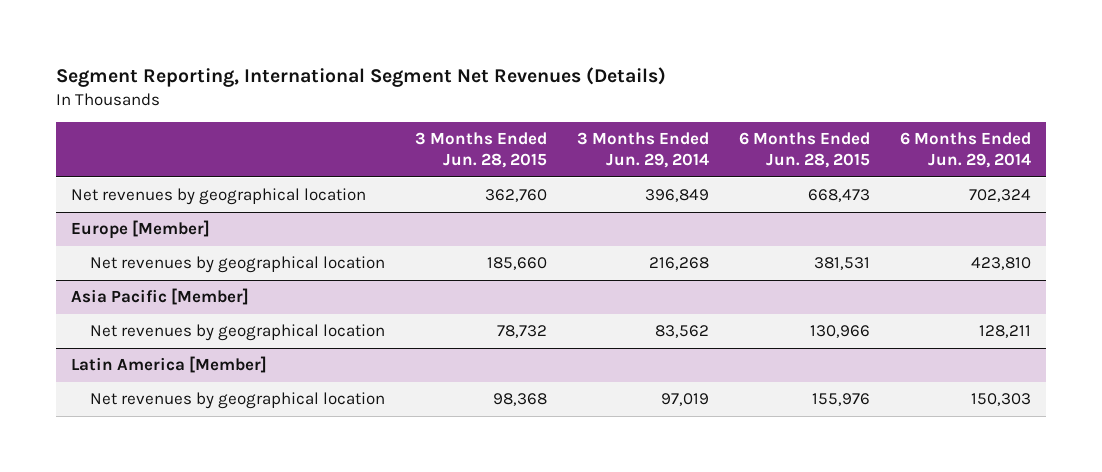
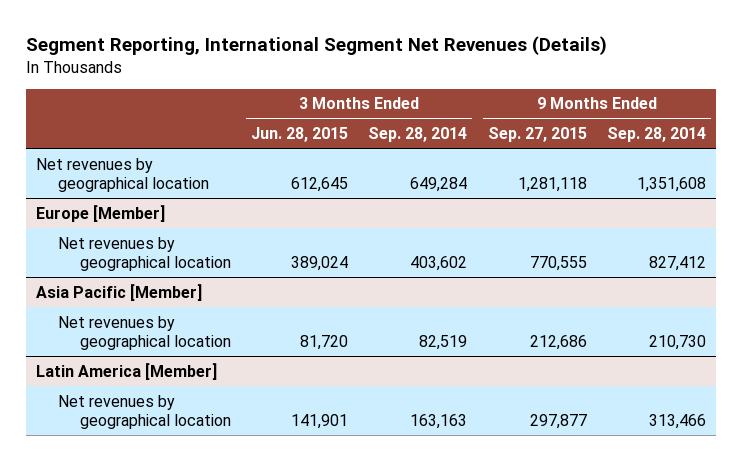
- | 3 Months Ended Jun. 28, 2015 | 3 Months Ended Jun. 29, 2014 | 6 Months Ended Jun. 28, 2015 | 6 Months Ended Jun. 29, 2014
+ | 3 Months Ended Jun. 28, 2015 | 3 Months Ended Sep. 28, 2014 | 9 Months Ended Sep. 27, 2015 | 9 Months Ended Sep. 28, 2014
- Net revenues by geographical location | 362,760 | 396,849 | 668,473 | 702,324
+ Net revenues by geographical location | 612,645 | 649,284 | 1,281,118 | 1,351,608
@ Europe [Member]
- Net revenues by geographical location | 185,660 | 216,268 | 381,531 | 423,810
+ Net revenues by geographical location | 389,024 | 403,602 | 770,555 | 827,412
@ Asia Pacific [Member]
- Net revenues by geographical location | 78,732 | 83,562 | 130,966 | 128,211
+ Net revenues by geographical location | 81,720 | 82,519 | 212,686 | 210,730
@ Latin America [Member]
- Net revenues by geographical location | 98,368 | 97,019 | 155,976 | 150,303
+ Net revenues by geographical location | 141,901 | 163,163 | 297,877 | 313,466

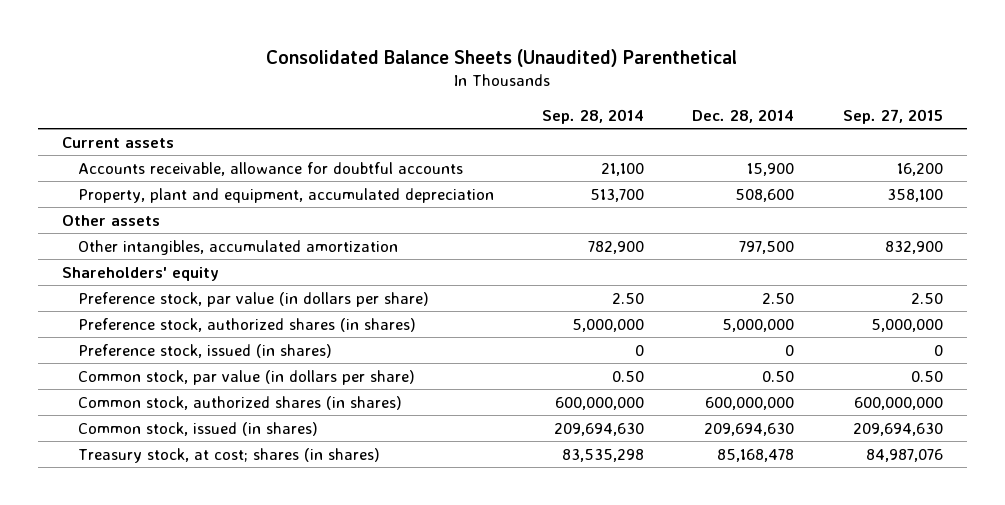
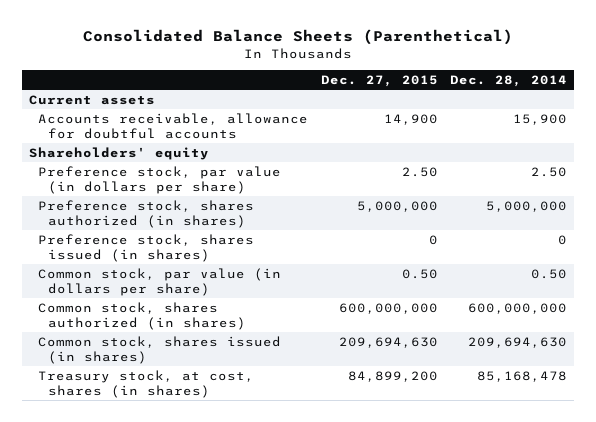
- Consolidated Balance Sheets (Unaudited) Parenthetical
+ Consolidated Balance Sheets (Parenthetical)
- | Sep. 28, 2014 | Dec. 28, 2014 | Sep. 27, 2015
+ | Dec. 27, 2015 | Dec. 28, 2014
- Property, plant and equipment, accumulated depreciation | 513,700 | 508,600 | 358,100
- Other assets
- Other intangibles, accumulated amortization | 782,900 | 797,500 | 832,900
- Preference stock, authorized shares (in shares) | 5,000,000 | 5,000,000 | 5,000,000
- Preference stock, issued (in shares) | 0 | 0 | 0
+ Preference stock, shares authorized (in shares) | 5,000,000 | 5,000,000
+ Preference stock, shares issued (in shares) | 0 | 0
- Common stock, authorized shares (in shares) | 600,000,000 | 600,000,000 | 600,000,000
- Common stock, issued (in shares) | 209,694,630 | 209,694,630 | 209,694,630
- Treasury stock, at cost; shares (in shares) | 83,535,298 | 85,168,478 | 84,987,076
+ Common stock, shares authorized (in shares) | 600,000,000 | 600,000,000
+ Common stock, shares issued (in shares) | 209,694,630 | 209,694,630
+ Treasury stock, at cost, shares (in shares) | 84,899,200 | 85,168,478

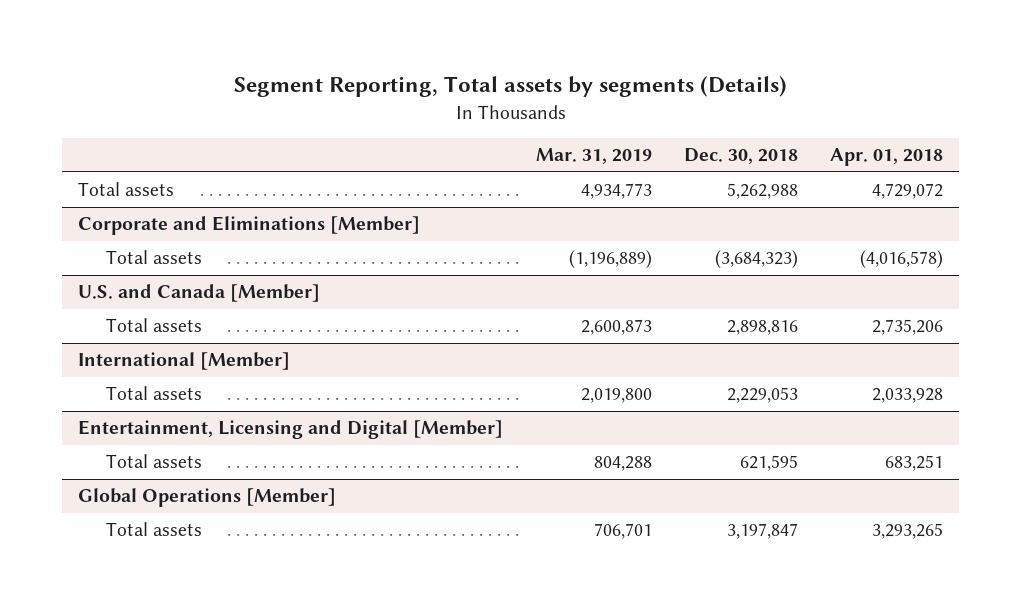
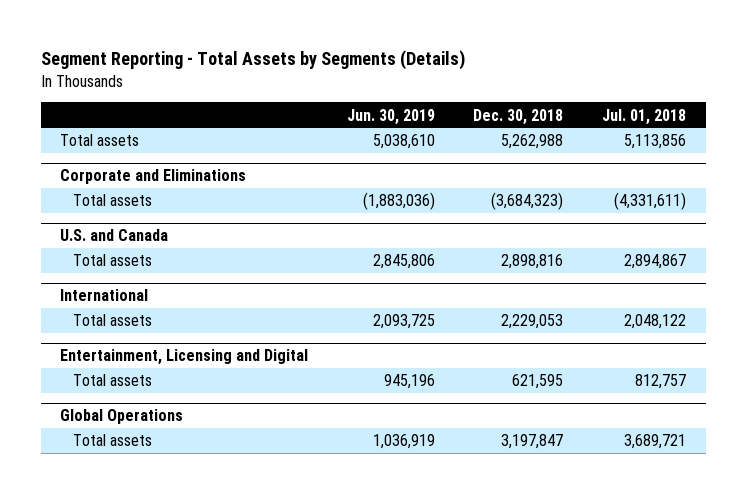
- Segment Reporting, Total assets by segments (Details)
+ Segment Reporting - Total Assets by Segments (Details)
- | Mar. 31, 2019 | Dec. 30, 2018 | Apr. 01, 2018
+ | Jun. 30, 2019 | Dec. 30, 2018 | Jul. 01, 2018
- Corporate and Eliminations [Member]
+ Corporate and Eliminations
- U.S. and Canada [Member]
+ U.S. and Canada
- International [Member]
+ International
- Entertainment, Licensing and Digital [Member]
+ Entertainment, Licensing and Digital
- Global Operations [Member]
+ Global Operations

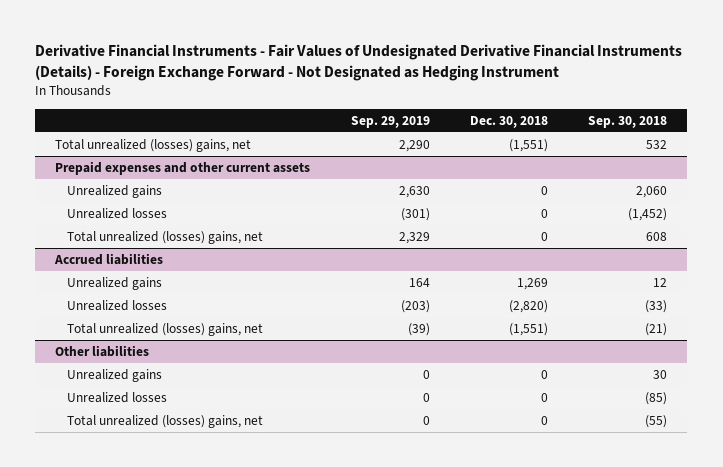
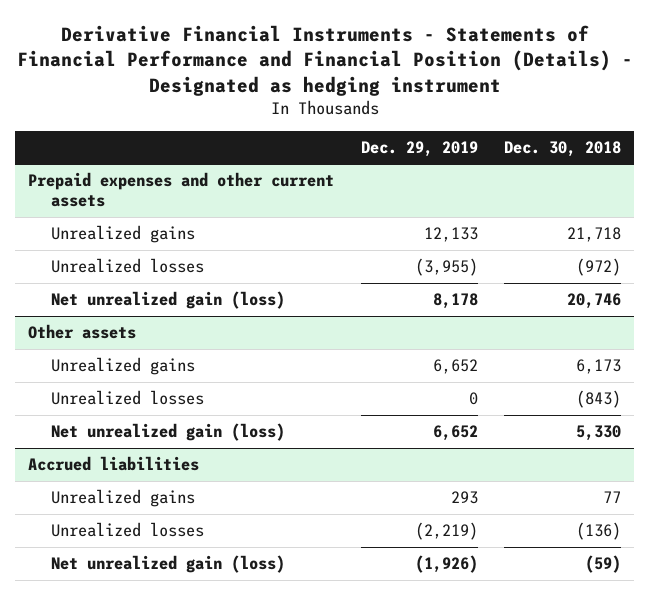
- Derivative Financial Instruments - Fair Values of Undesignated Derivative Financial Instruments (Details) - Foreign Exchange Forward - Not Designated as Hedging Instrument
+ Derivative Financial Instruments - Statements of Financial Performance and Financial Position (Details) - Designated as hedging instrument
- | Sep. 29, 2019 | Dec. 30, 2018 | Sep. 30, 2018
+ | Dec. 29, 2019 | Dec. 30, 2018
- Total unrealized (losses) gains, net | 2,290 | (1,551) | 532
@ Prepaid expenses and other current assets
- Unrealized gains | 2,630 | 0 | 2,060
- Unrealized losses | (301) | 0 | (1,452)
- Total unrealized (losses) gains, net | 2,329 | 0 | 608
+ Unrealized gains | 12,133 | 21,718
+ Unrealized losses | (3,955) | (972)
+ Net unrealized gain (loss) | 8,178 | 20,746
+ Other assets
+ Unrealized gains | 6,652 | 6,173
+ Unrealized losses | 0 | (843)
+ Net unrealized gain (loss) | 6,652 | 5,330
@ Accrued liabilities
- Unrealized gains | 164 | 1,269 | 12
- Unrealized losses | (203) | (2,820) | (33)
- Total unrealized (losses) gains, net | (39) | (1,551) | (21)
- Other liabilities
- Unrealized gains | 0 | 0 | 30
- Unrealized losses | 0 | 0 | (85)
- Total unrealized (losses) gains, net | 0 | 0 | (55)
@ Accrued liabilities
+ Unrealized gains | 293 | 77
+ Unrealized losses | (2,219) | (136)
+ Net unrealized gain (loss) | (1,926) | (59)

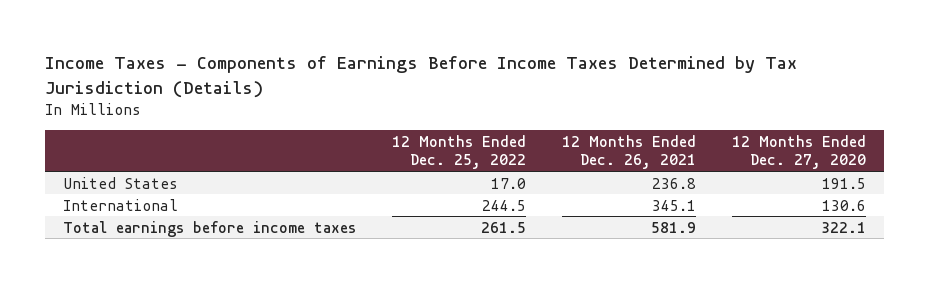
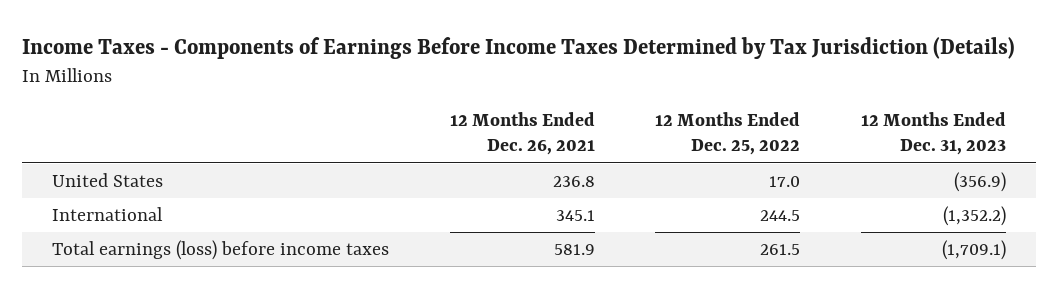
- | 12 Months Ended Dec. 25, 2022 | 12 Months Ended Dec. 26, 2021 | 12 Months Ended Dec. 27, 2020
+ | 12 Months Ended Dec. 26, 2021 | 12 Months Ended Dec. 25, 2022 | 12 Months Ended Dec. 31, 2023
- Total earnings before income taxes | 261.5 | 581.9 | 322.1
+ Total earnings (loss) before income taxes | 581.9 | 261.5 | (1,709.1)

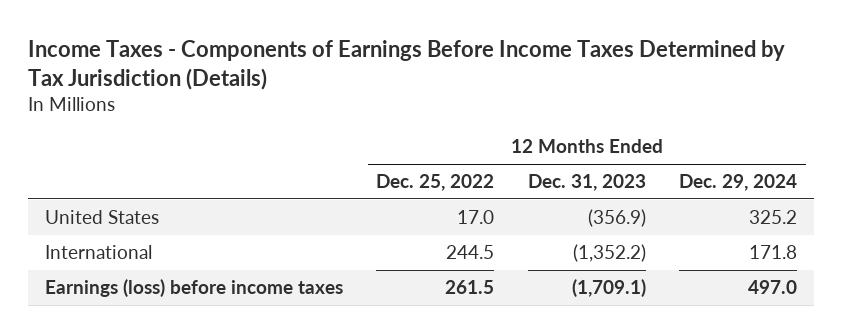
- | 12 Months Ended Dec. 26, 2021 | 12 Months Ended Dec. 25, 2022 | 12 Months Ended Dec. 31, 2023
+ | 12 Months Ended Dec. 25, 2022 | 12 Months Ended Dec. 31, 2023 | 12 Months Ended Dec. 29, 2024
- Total earnings (loss) before income taxes | 581.9 | 261.5 | (1,709.1)
+ Earnings (loss) before income taxes | 261.5 | (1,709.1) | 497.0

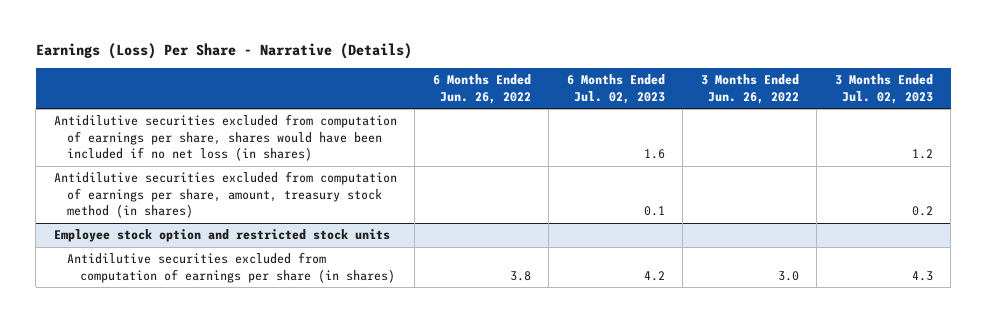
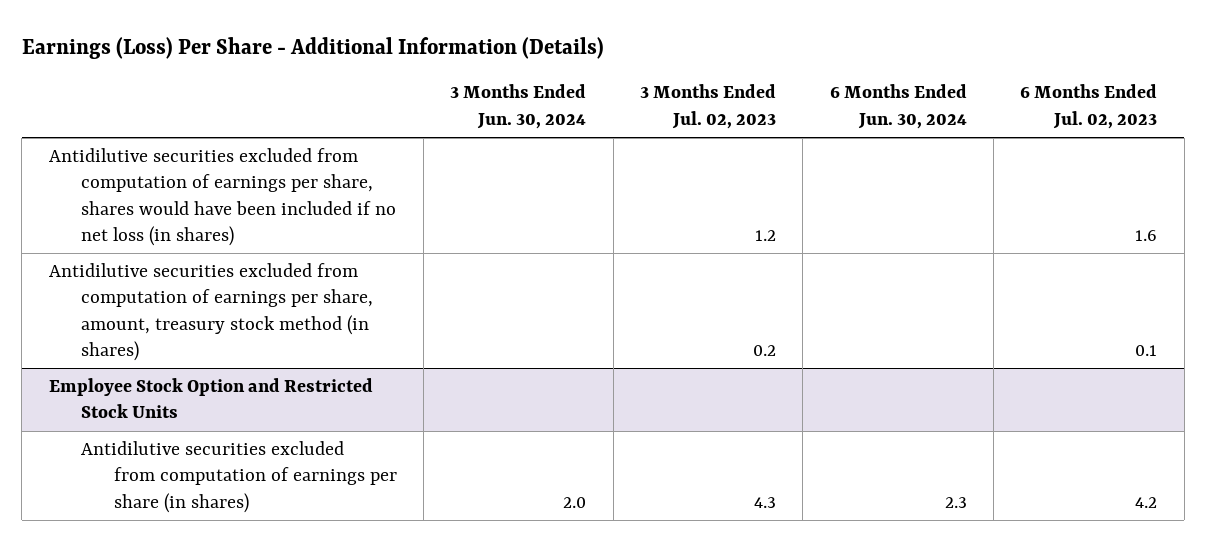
- Earnings (Loss) Per Share - Narrative (Details)
+ Earnings (Loss) Per Share - Additional Information (Details)
- | 6 Months Ended Jun. 26, 2022 | 6 Months Ended Jul. 02, 2023 | 3 Months Ended Jun. 26, 2022 | 3 Months Ended Jul. 02, 2023
+ | 3 Months Ended Jun. 30, 2024 | 3 Months Ended Jul. 02, 2023 | 6 Months Ended Jun. 30, 2024 | 6 Months Ended Jul. 02, 2023
- Employee stock option and restricted stock units
+ Employee Stock Option and Restricted Stock Units

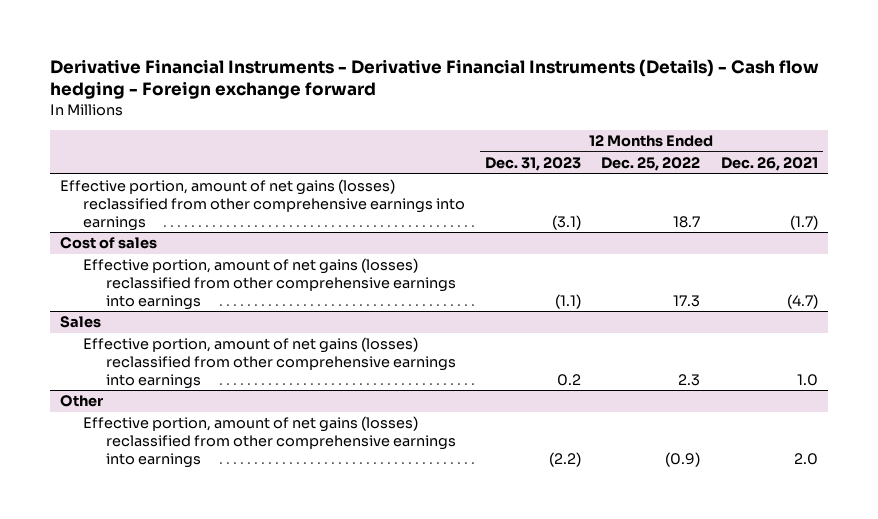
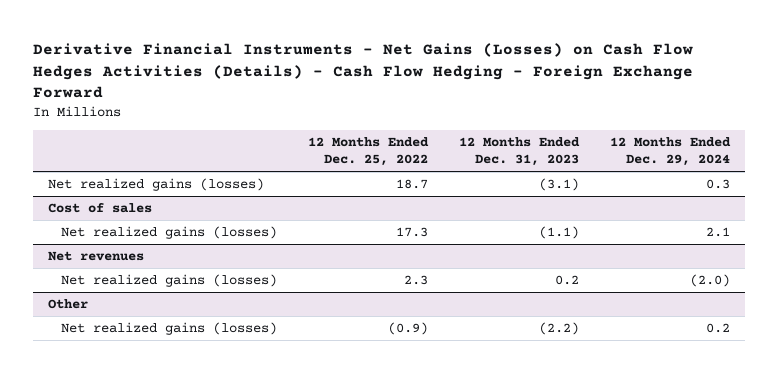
- Derivative Financial Instruments - Derivative Financial Instruments (Details) - Cash flow hedging - Foreign exchange forward
+ Derivative Financial Instruments - Net Gains (Losses) on Cash Flow Hedges Activities (Details) - Cash Flow Hedging - Foreign Exchange Forward
- | 12 Months Ended Dec. 31, 2023 | 12 Months Ended Dec. 25, 2022 | 12 Months Ended Dec. 26, 2021
+ | 12 Months Ended Dec. 25, 2022 | 12 Months Ended Dec. 31, 2023 | 12 Months Ended Dec. 29, 2024
- Effective portion, amount of net gains (losses) reclassified from other comprehensive earnings into earnings | (3.1) | 18.7 | (1.7)
+ Net realized gains (losses) | 18.7 | (3.1) | 0.3
@ Cost of sales
- Effective portion, amount of net gains (losses) reclassified from other comprehensive earnings into earnings | (1.1) | 17.3 | (4.7)
- Sales
- Effective portion, amount of net gains (losses) reclassified from other comprehensive earnings into earnings | 0.2 | 2.3 | 1.0
@ Cost of sales
+ Net realized gains (losses) | 17.3 | (1.1) | 2.1
+ Net revenues
+ Net realized gains (losses) | 2.3 | 0.2 | (2.0)
@ Other
- Effective portion, amount of net gains (losses) reclassified from other comprehensive earnings into earnings | (2.2) | (0.9) | 2.0
+ Net realized gains (losses) | (0.9) | (2.2) | 0.2

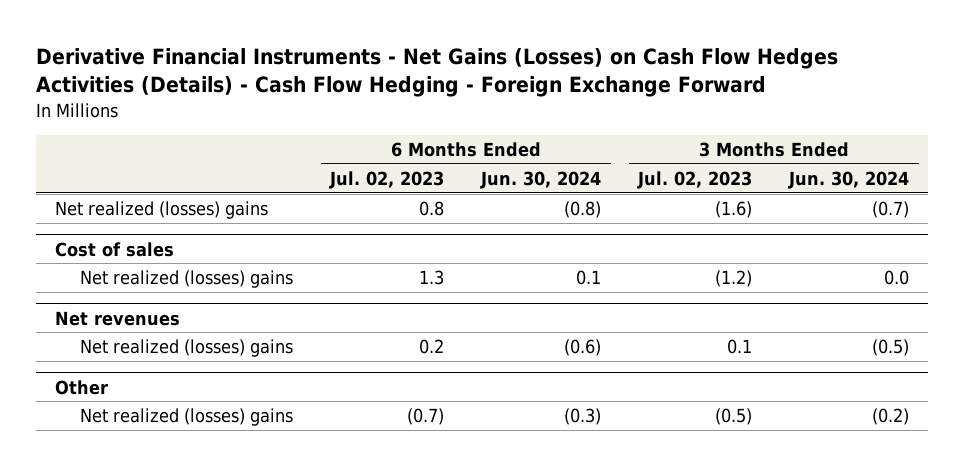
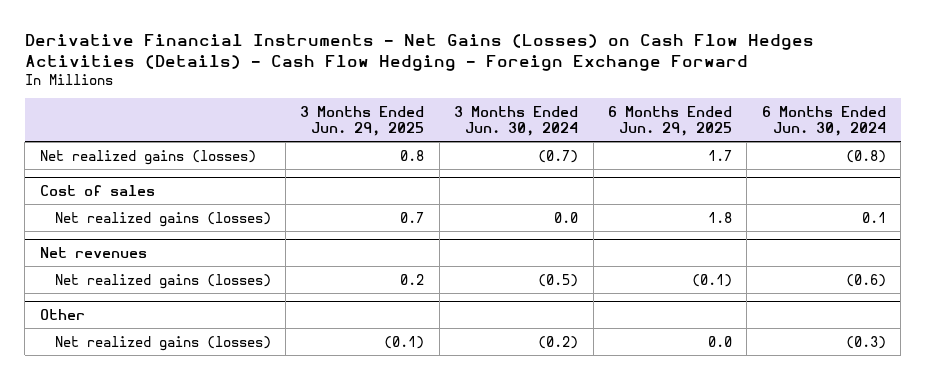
- | 6 Months Ended Jul. 02, 2023 | 6 Months Ended Jun. 30, 2024 | 3 Months Ended Jul. 02, 2023 | 3 Months Ended Jun. 30, 2024
+ | 3 Months Ended Jun. 29, 2025 | 3 Months Ended Jun. 30, 2024 | 6 Months Ended Jun. 29, 2025 | 6 Months Ended Jun. 30, 2024
- Net realized (losses) gains | 0.8 | (0.8) | (1.6) | (0.7)
+ Net realized gains (losses) | 0.8 | (0.7) | 1.7 | (0.8)
@ Cost of sales
- Net realized (losses) gains | 1.3 | 0.1 | (1.2) | 0.0
+ Net realized gains (losses) | 0.7 | 0.0 | 1.8 | 0.1
@ Net revenues
- Net realized (losses) gains | 0.2 | (0.6) | 0.1 | (0.5)
+ Net realized gains (losses) | 0.2 | (0.5) | (0.1) | (0.6)
@ Other
- Net realized (losses) gains | (0.7) | (0.3) | (0.5) | (0.2)
+ Net realized gains (losses) | (0.1) | (0.2) | 0.0 | (0.3)

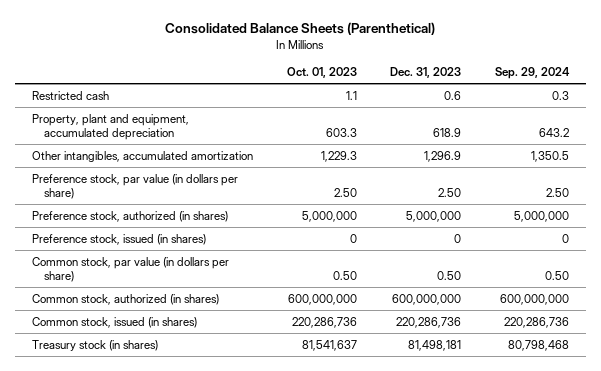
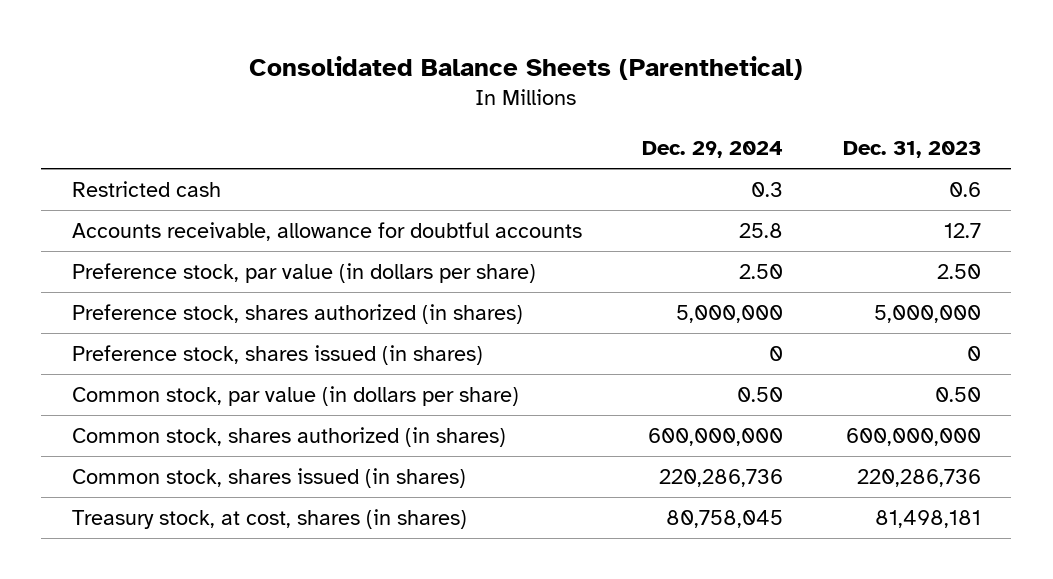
- | Oct. 01, 2023 | Dec. 31, 2023 | Sep. 29, 2024
+ | Dec. 29, 2024 | Dec. 31, 2023
- Property, plant and equipment, accumulated depreciation | 603.3 | 618.9 | 643.2
- Other intangibles, accumulated amortization | 1,229.3 | 1,296.9 | 1,350.5
+ Accounts receivable, allowance for doubtful accounts | 25.8 | 12.7
- Preference stock, authorized (in shares) | 5,000,000 | 5,000,000 | 5,000,000
- Preference stock, issued (in shares) | 0 | 0 | 0
+ Preference stock, shares authorized (in shares) | 5,000,000 | 5,000,000
+ Preference stock, shares issued (in shares) | 0 | 0
- Common stock, authorized (in shares) | 600,000,000 | 600,000,000 | 600,000,000
- Common stock, issued (in shares) | 220,286,736 | 220,286,736 | 220,286,736
- Treasury stock (in shares) | 81,541,637 | 81,498,181 | 80,798,468
+ Common stock, shares authorized (in shares) | 600,000,000 | 600,000,000
+ Common stock, shares issued (in shares) | 220,286,736 | 220,286,736
+ Treasury stock, at cost, shares (in shares) | 80,758,045 | 81,498,181

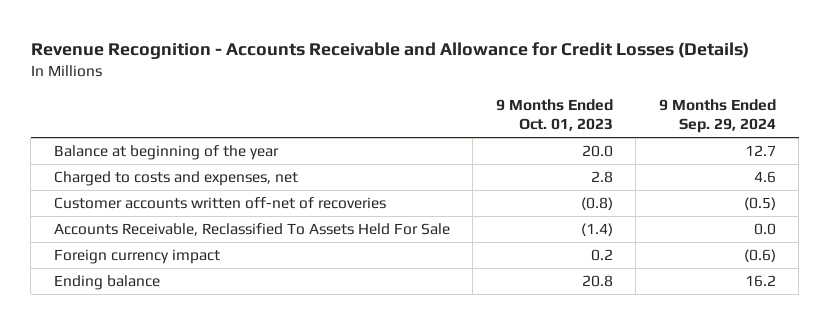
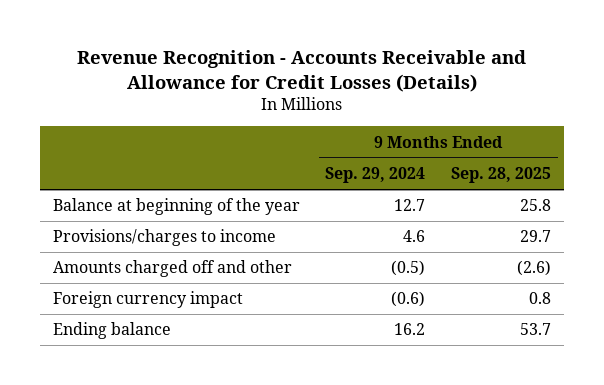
- | 9 Months Ended Oct. 01, 2023 | 9 Months Ended Sep. 29, 2024
+ | 9 Months Ended Sep. 29, 2024 | 9 Months Ended Sep. 28, 2025
- Charged to costs and expenses, net | 2.8 | 4.6
- Customer accounts written off-net of recoveries | (0.8) | (0.5)
- Accounts Receivable, Reclassified To Assets Held For Sale | (1.4) | 0.0
+ Provisions/charges to income | 4.6 | 29.7
+ Amounts charged off and other | (0.5) | (2.6)

